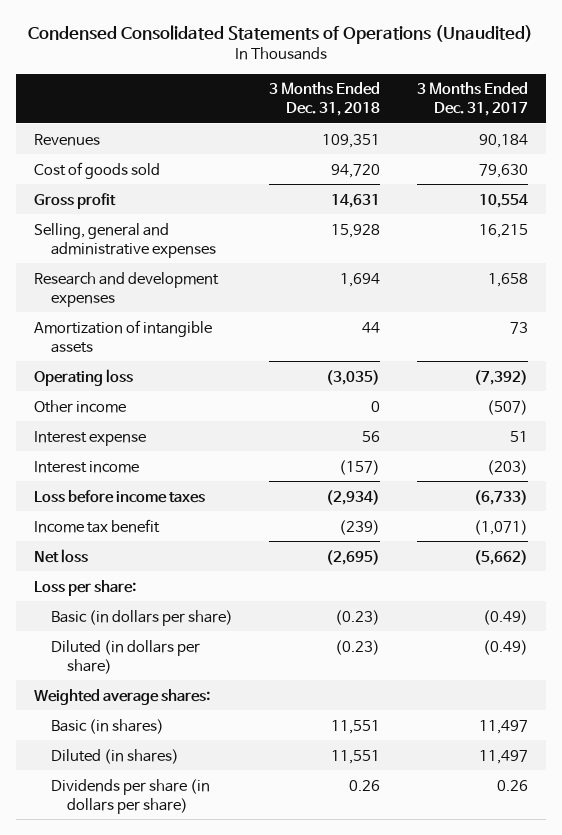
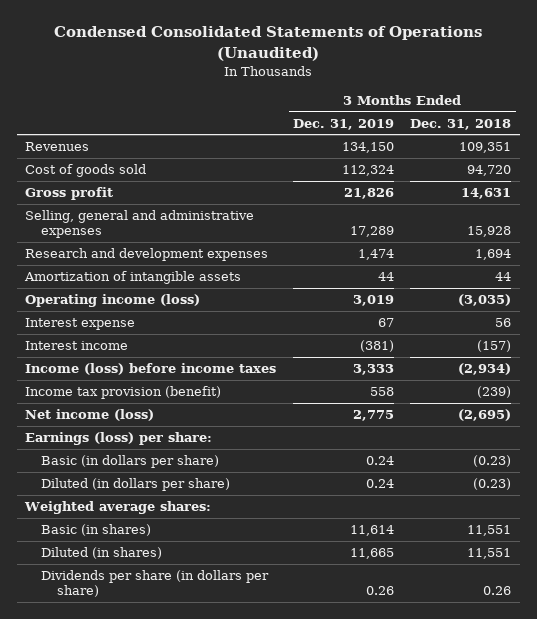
- | 3 Months Ended Dec. 31, 2018 | 3 Months Ended Dec. 31, 2017
+ | 3 Months Ended Dec. 31, 2019 | 3 Months Ended Dec. 31, 2018
- Operating loss | (3,035) | (7,392)
- Other income | 0 | (507)
+ Operating income (loss) | 3,019 | (3,035)
- Loss before income taxes | (2,934) | (6,733)
- Income tax benefit | (239) | (1,071)
- Net loss | (2,695) | (5,662)
- Loss per share:
+ Income (loss) before income taxes | 3,333 | (2,934)
+ Income tax provision (benefit) | 558 | (239)
+ Net income (loss) | 2,775 | (2,695)
+ Earnings (loss) per share:

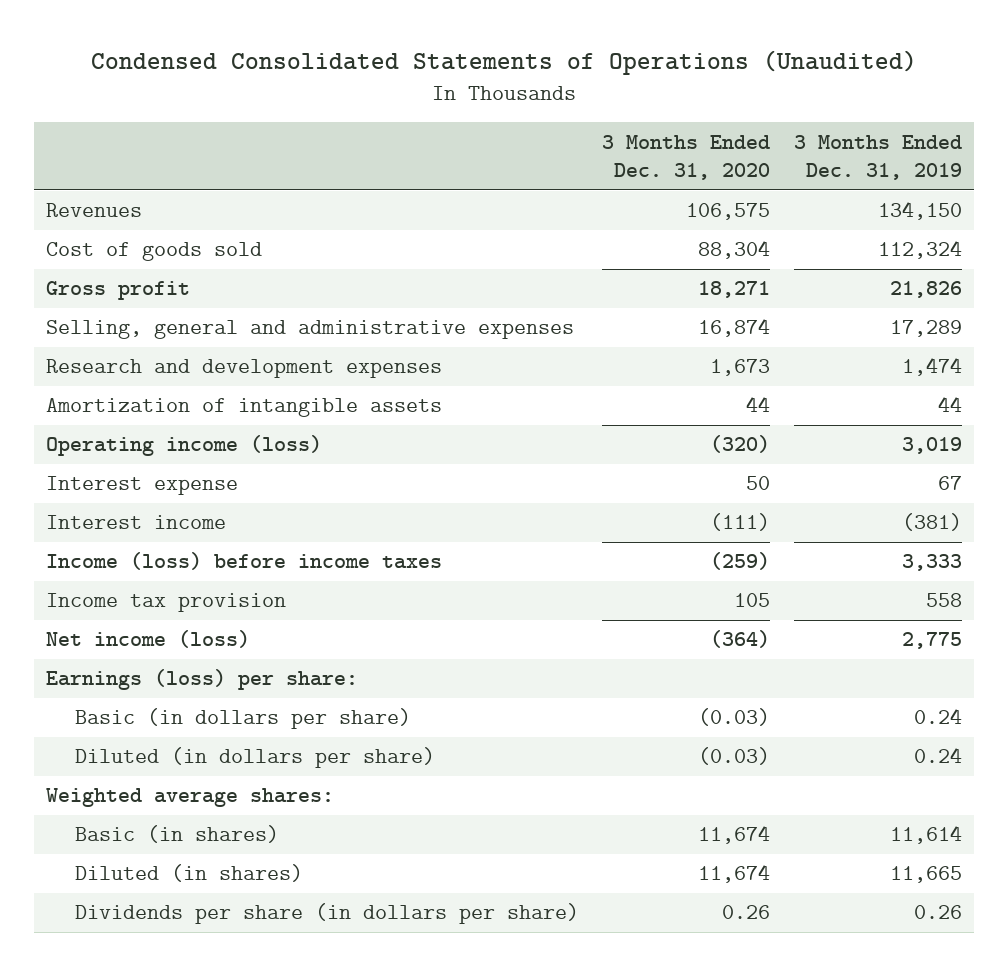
- | 3 Months Ended Dec. 31, 2019 | 3 Months Ended Dec. 31, 2018
+ | 3 Months Ended Dec. 31, 2020 | 3 Months Ended Dec. 31, 2019
- Income tax provision (benefit) | 558 | (239)
+ Income tax provision | 105 | 558

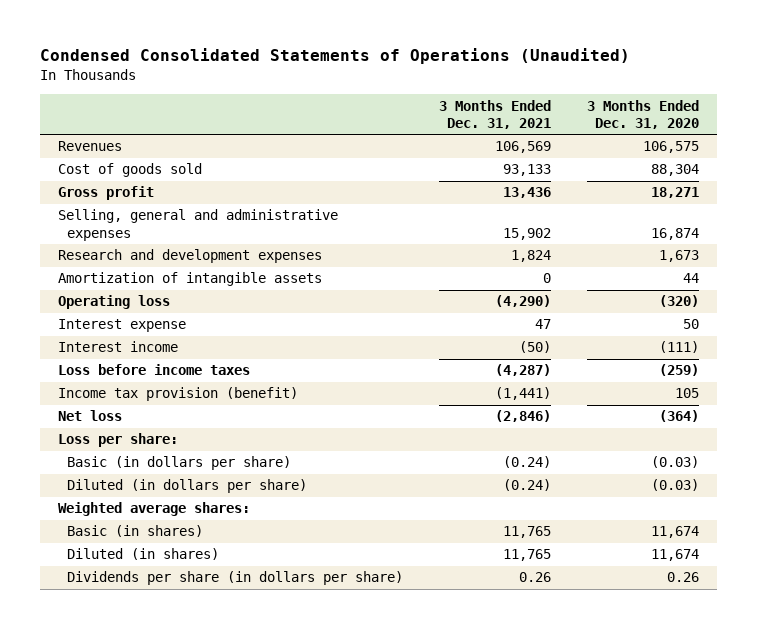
- | 3 Months Ended Dec. 31, 2020 | 3 Months Ended Dec. 31, 2019
+ | 3 Months Ended Dec. 31, 2021 | 3 Months Ended Dec. 31, 2020
- Operating income (loss) | (320) | 3,019
+ Operating loss | (4,290) | (320)
- Income (loss) before income taxes | (259) | 3,333
- Income tax provision | 105 | 558
- Net income (loss) | (364) | 2,775
- Earnings (loss) per share:
+ Loss before income taxes | (4,287) | (259)
+ Income tax provision (benefit) | (1,441) | 105
+ Net loss | (2,846) | (364)
+ Loss per share:

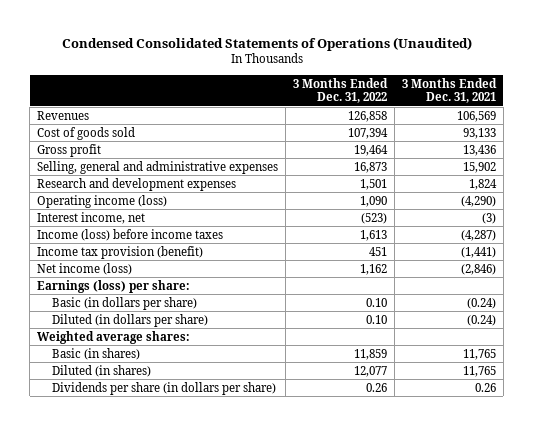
- | 3 Months Ended Dec. 31, 2021 | 3 Months Ended Dec. 31, 2020
+ | 3 Months Ended Dec. 31, 2022 | 3 Months Ended Dec. 31, 2021
- Amortization of intangible assets | 0 | 44
- Operating loss | (4,290) | (320)
- Interest expense | 47 | 50
- Interest income | (50) | (111)
- Loss before income taxes | (4,287) | (259)
+ Operating income (loss) | 1,090 | (4,290)
+ Interest income, net | (523) | (3)
+ Income (loss) before income taxes | 1,613 | (4,287)
- Net loss | (2,846) | (364)
- Loss per share:
+ Net income (loss) | 1,162 | (2,846)
+ Earnings (loss) per share:

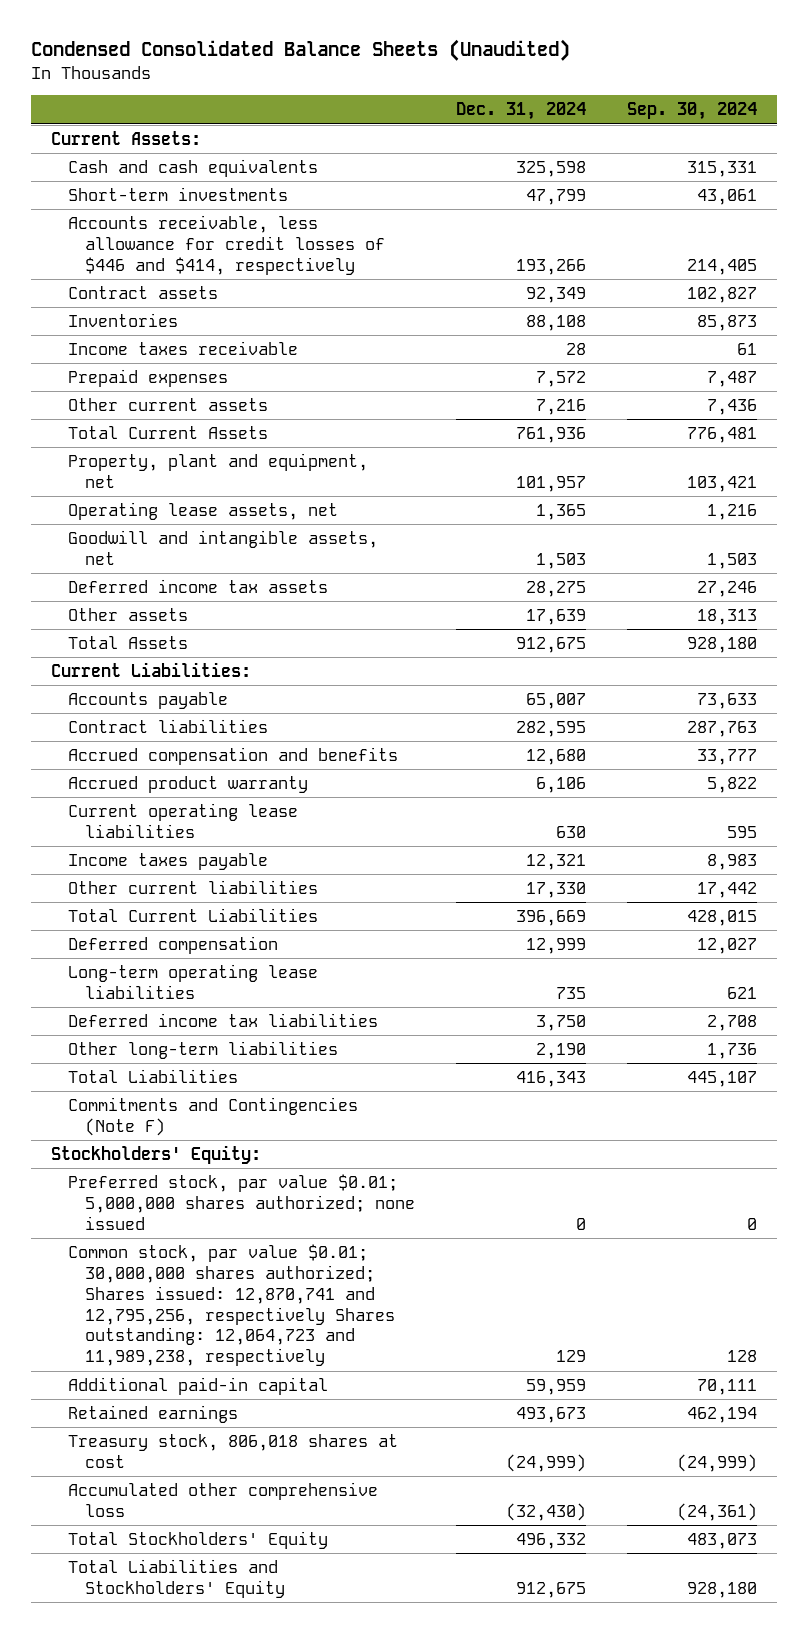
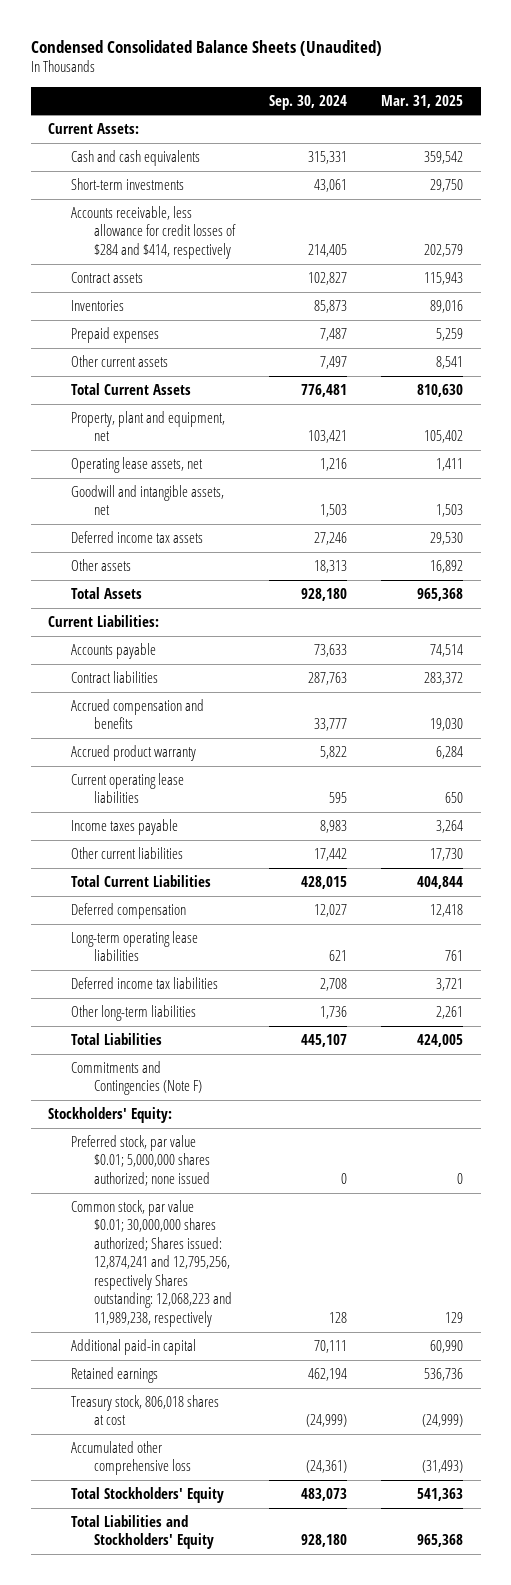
- | Dec. 31, 2024 | Sep. 30, 2024
+ | Sep. 30, 2024 | Mar. 31, 2025
- Accounts receivable, less allowance for credit losses of $446 and $414, respectively | 193,266 | 214,405
+ Accounts receivable, less allowance for credit losses of $284 and $414, respectively | 214,405 | 202,579
- Income taxes receivable | 28 | 61
- Other current assets | 7,216 | 7,436
+ Other current assets | 7,497 | 8,541
- Common stock, par value $0.01; 30,000,000 shares authorized; Shares issued: 12,870,741 and 12,795,256, respectively Shares outstanding: 12,064,723 and 11,989,238, respectively | 129 | 128
+ Common stock, par value $0.01; 30,000,000 shares authorized; Shares issued: 12,874,241 and 12,795,256, respectively Shares outstanding: 12,068,223 and 11,989,238, respectively | 128 | 129

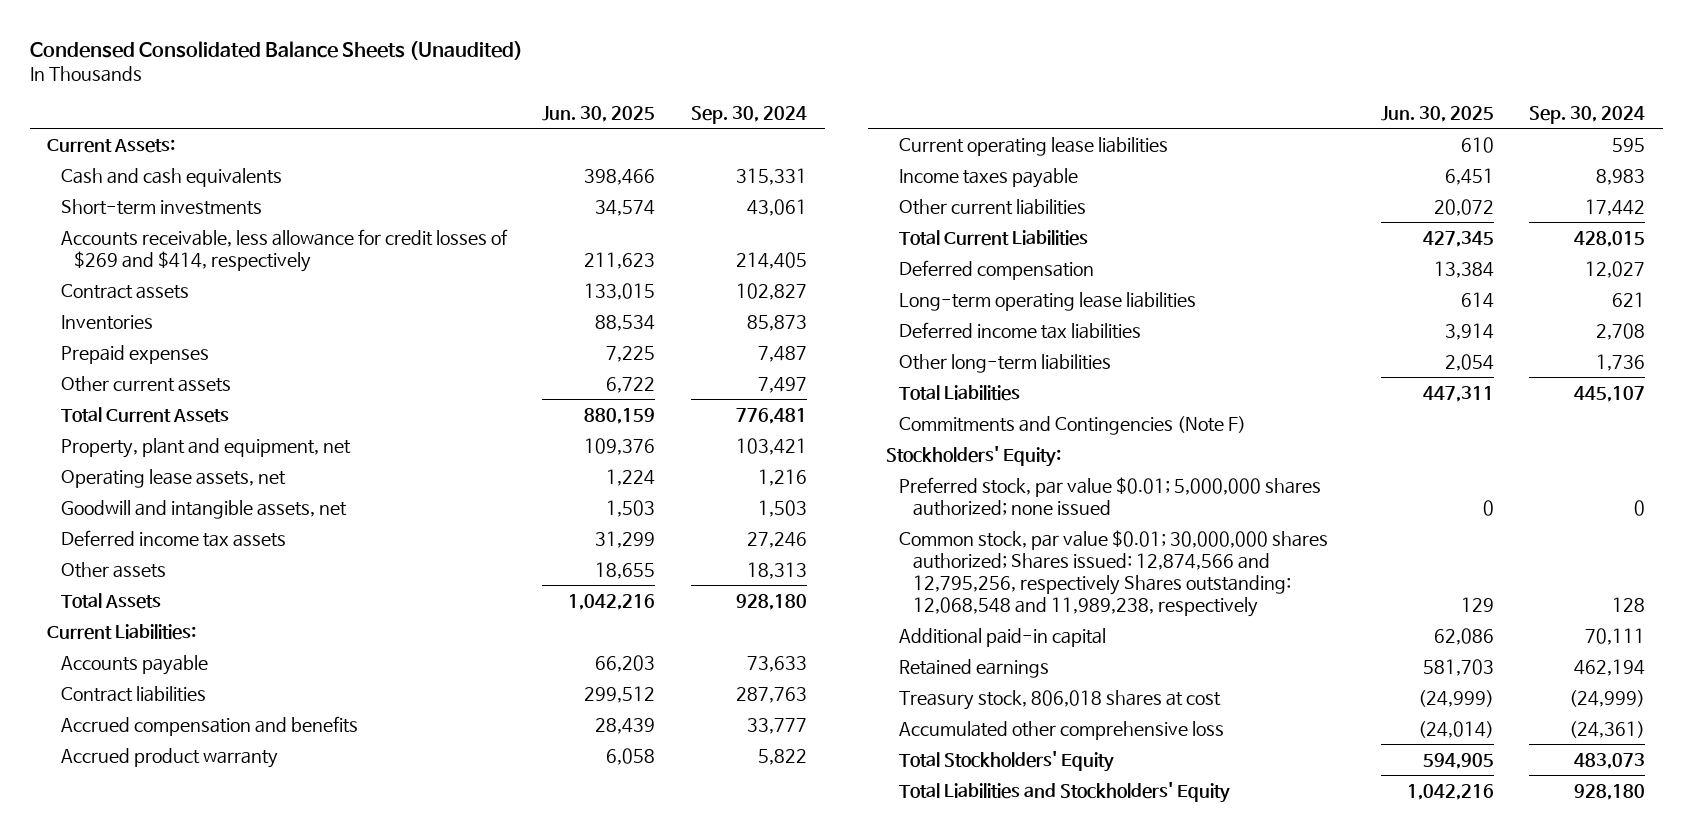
- | Sep. 30, 2024 | Mar. 31, 2025
+ | Jun. 30, 2025 | Sep. 30, 2024
- Accounts receivable, less allowance for credit losses of $284 and $414, respectively | 214,405 | 202,579
+ Accounts receivable, less allowance for credit losses of $269 and $414, respectively | 211,623 | 214,405
- Common stock, par value $0.01; 30,000,000 shares authorized; Shares issued: 12,874,241 and 12,795,256, respectively Shares outstanding: 12,068,223 and 11,989,238, respectively | 128 | 129
+ Common stock, par value $0.01; 30,000,000 shares authorized; Shares issued: 12,874,566 and 12,795,256, respectively Shares outstanding: 12,068,548 and 11,989,238, respectively | 129 | 128

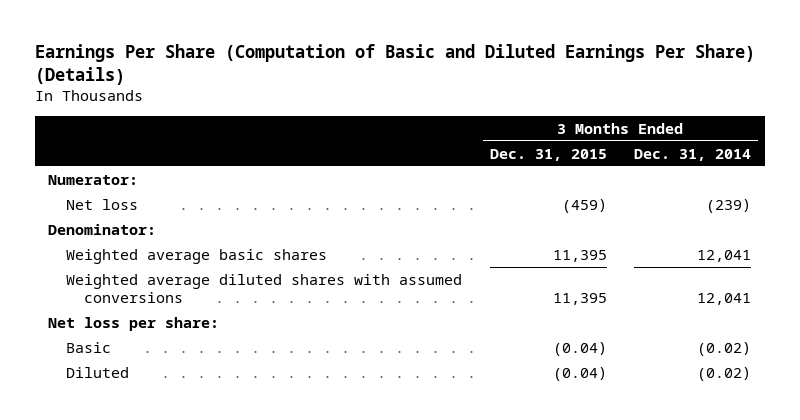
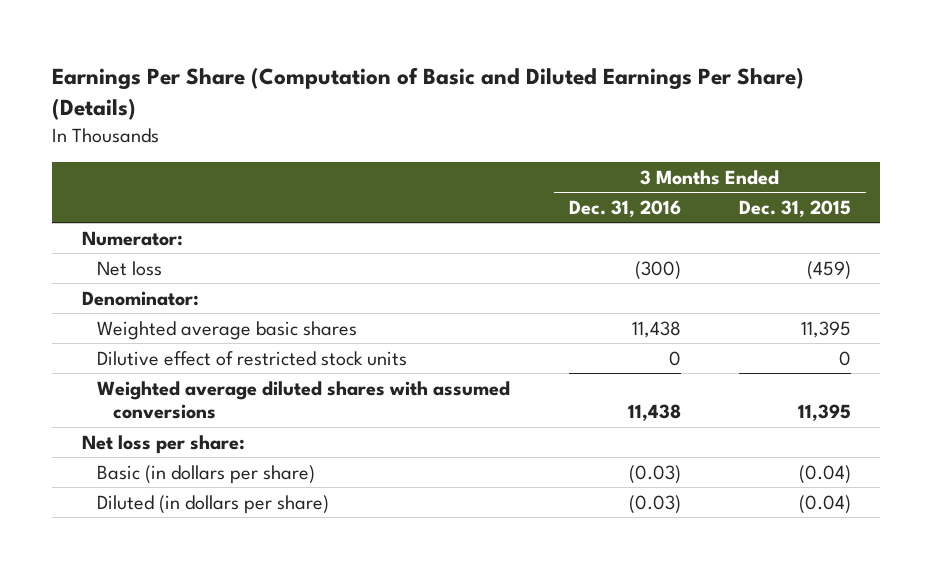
- | 3 Months Ended Dec. 31, 2015 | 3 Months Ended Dec. 31, 2014
+ | 3 Months Ended Dec. 31, 2016 | 3 Months Ended Dec. 31, 2015
+ Dilutive effect of restricted stock units | 0 | 0
- Basic | (0.04) | (0.02)
- Diluted | (0.04) | (0.02)
+ Basic (in dollars per share) | (0.03) | (0.04)
+ Diluted (in dollars per share) | (0.03) | (0.04)

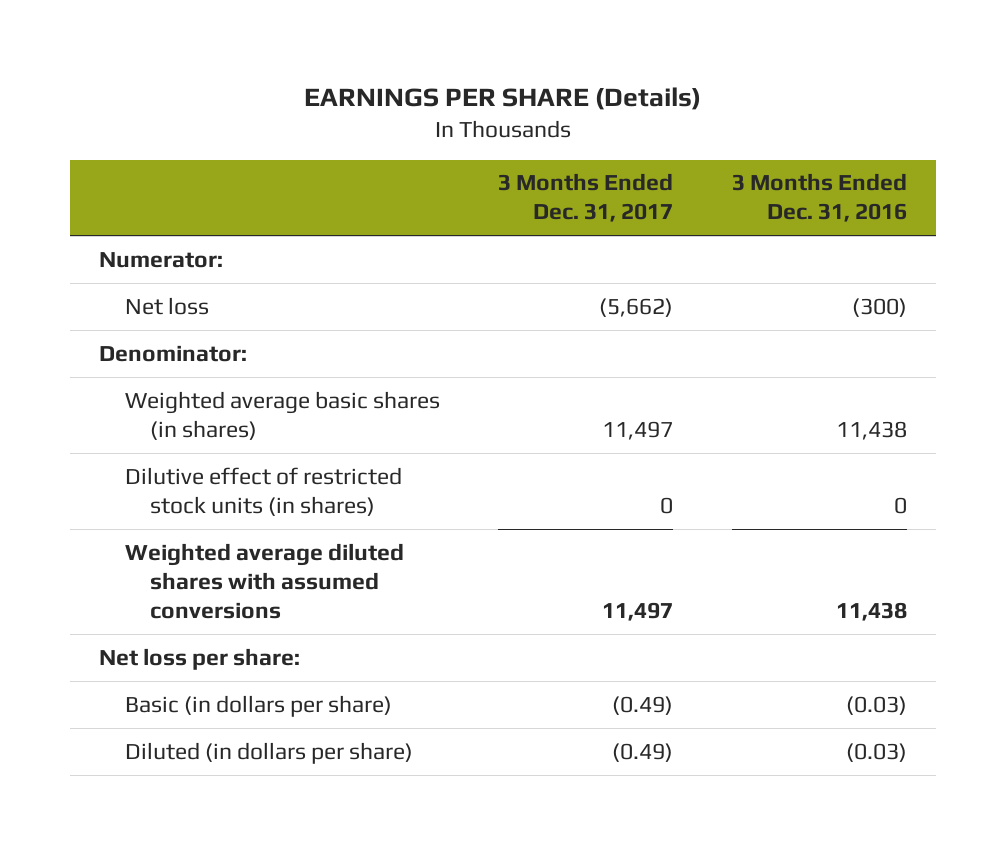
- Earnings Per Share (Computation of Basic and Diluted Earnings Per Share) (Details)
+ EARNINGS PER SHARE (Details)
- | 3 Months Ended Dec. 31, 2016 | 3 Months Ended Dec. 31, 2015
+ | 3 Months Ended Dec. 31, 2017 | 3 Months Ended Dec. 31, 2016
- Weighted average basic shares | 11,438 | 11,395
- Dilutive effect of restricted stock units | 0 | 0
+ Weighted average basic shares (in shares) | 11,497 | 11,438
+ Dilutive effect of restricted stock units (in shares) | 0 | 0

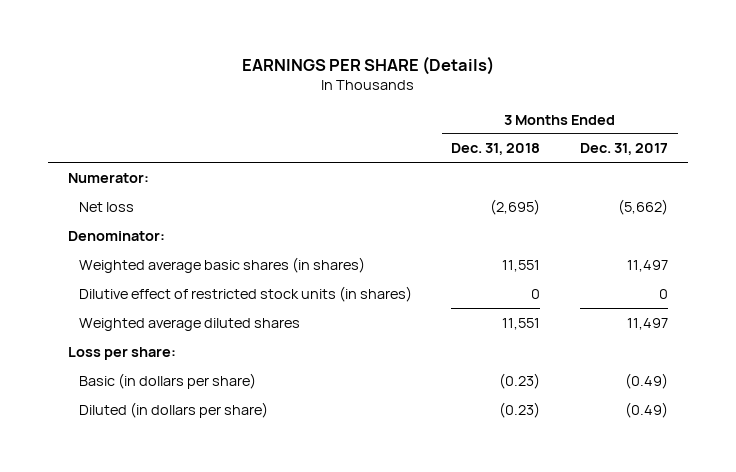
- | 3 Months Ended Dec. 31, 2017 | 3 Months Ended Dec. 31, 2016
+ | 3 Months Ended Dec. 31, 2018 | 3 Months Ended Dec. 31, 2017
- Weighted average diluted shares with assumed conversions | 11,497 | 11,438
- Net loss per share:
+ Weighted average diluted shares | 11,551 | 11,497
+ Loss per share:

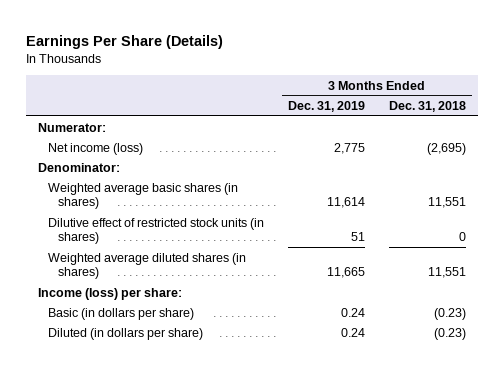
- EARNINGS PER SHARE (Details)
+ Earnings Per Share (Details)
- | 3 Months Ended Dec. 31, 2018 | 3 Months Ended Dec. 31, 2017
+ | 3 Months Ended Dec. 31, 2019 | 3 Months Ended Dec. 31, 2018
- Net loss | (2,695) | (5,662)
+ Net income (loss) | 2,775 | (2,695)
- Weighted average diluted shares | 11,551 | 11,497
- Loss per share:
+ Weighted average diluted shares (in shares) | 11,665 | 11,551
+ Income (loss) per share:

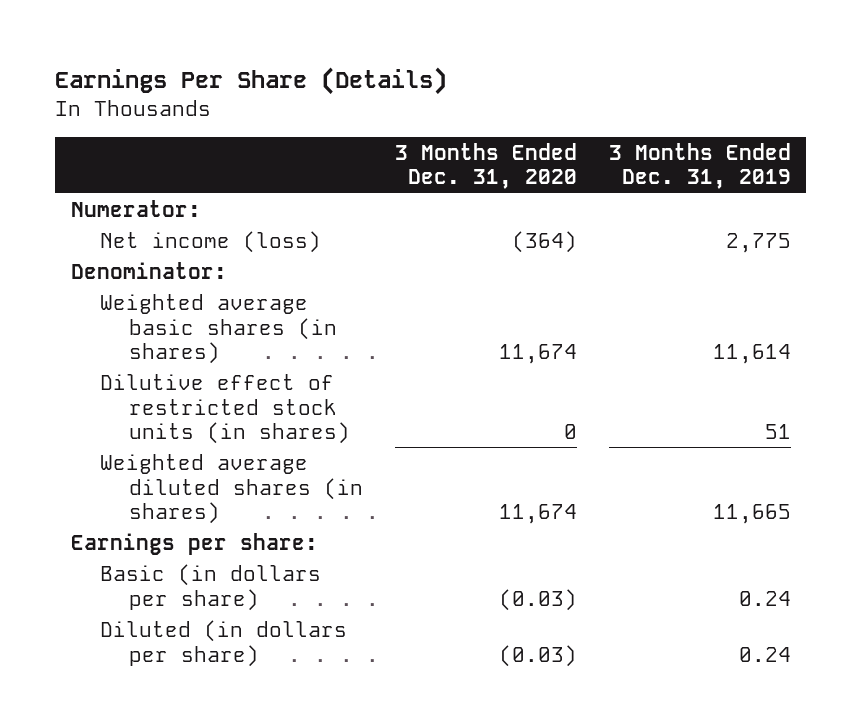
- | 3 Months Ended Dec. 31, 2019 | 3 Months Ended Dec. 31, 2018
+ | 3 Months Ended Dec. 31, 2020 | 3 Months Ended Dec. 31, 2019
- Income (loss) per share:
+ Earnings per share:

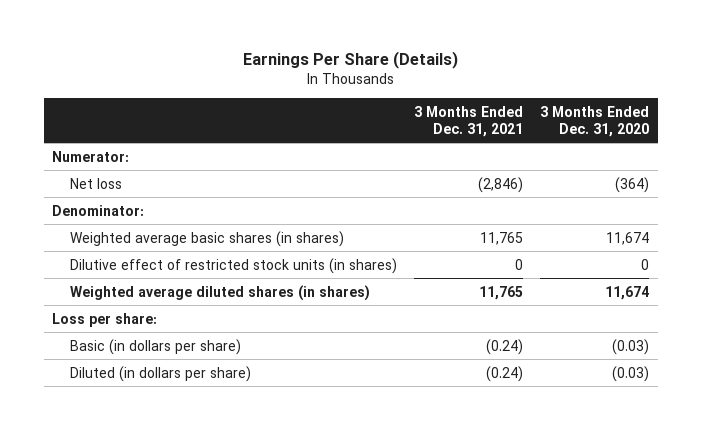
- | 3 Months Ended Dec. 31, 2020 | 3 Months Ended Dec. 31, 2019
+ | 3 Months Ended Dec. 31, 2021 | 3 Months Ended Dec. 31, 2020
- Net income (loss) | (364) | 2,775
+ Net loss | (2,846) | (364)
- Earnings per share:
+ Loss per share:

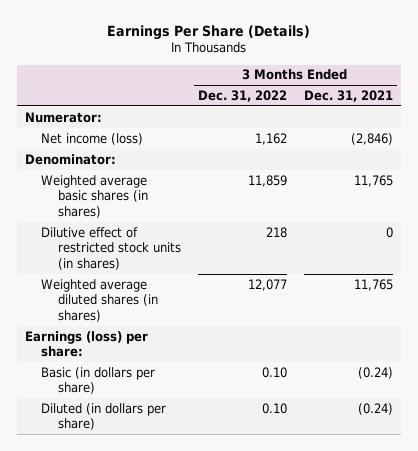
- | 3 Months Ended Dec. 31, 2021 | 3 Months Ended Dec. 31, 2020
+ | 3 Months Ended Dec. 31, 2022 | 3 Months Ended Dec. 31, 2021
- Net loss | (2,846) | (364)
+ Net income (loss) | 1,162 | (2,846)
- Loss per share:
+ Earnings (loss) per share:

